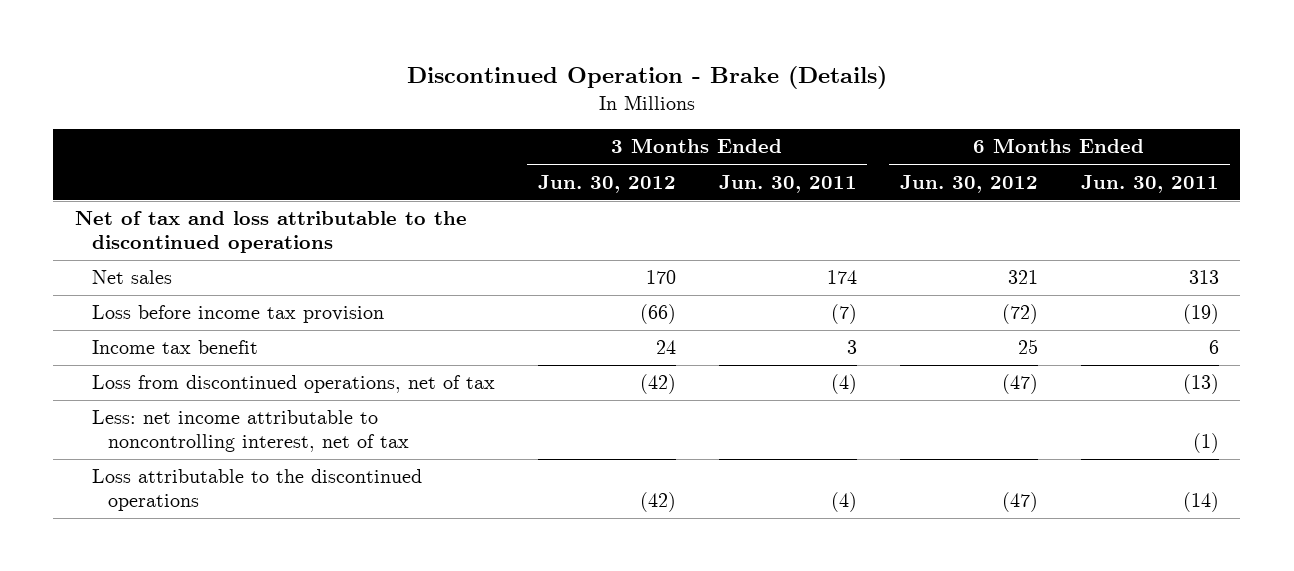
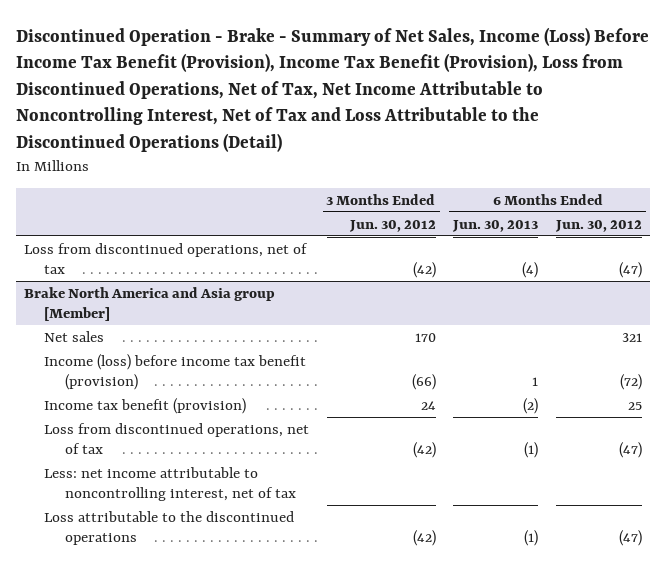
- Discontinued Operation - Brake (Details)
+ Discontinued Operation - Brake - Summary of Net Sales, Income (Loss) Before Income Tax Benefit (Provision), Income Tax Benefit (Provision), Loss from Discontinued Operations, Net of Tax, Net Income Attributable to Noncontrolling Interest, Net of Tax and Loss Attributable to the Discontinued Operations (Detail)
- | 3 Months Ended Jun. 30, 2012 | 3 Months Ended Jun. 30, 2011 | 6 Months Ended Jun. 30, 2012 | 6 Months Ended Jun. 30, 2011
+ | 3 Months Ended Jun. 30, 2012 | 6 Months Ended Jun. 30, 2013 | 6 Months Ended Jun. 30, 2012
- Net of tax and loss attributable to the discontinued operations
+ Loss from discontinued operations, net of tax | (42) | (4) | (47)
+ Brake North America and Asia group [Member]
- Loss before income tax provision | (66) | (7) | (72) | (19)
- Income tax benefit | 24 | 3 | 25 | 6
+ Income (loss) before income tax benefit (provision) | (66) | 1 | (72)
+ Income tax benefit (provision) | 24 | (2) | 25

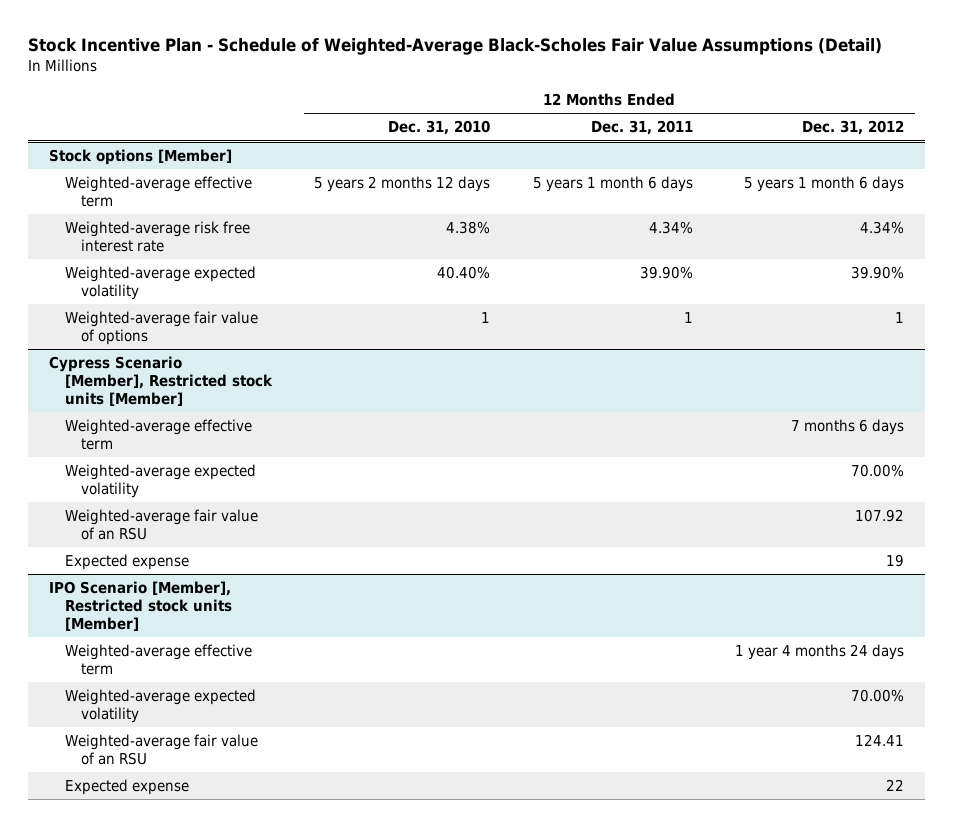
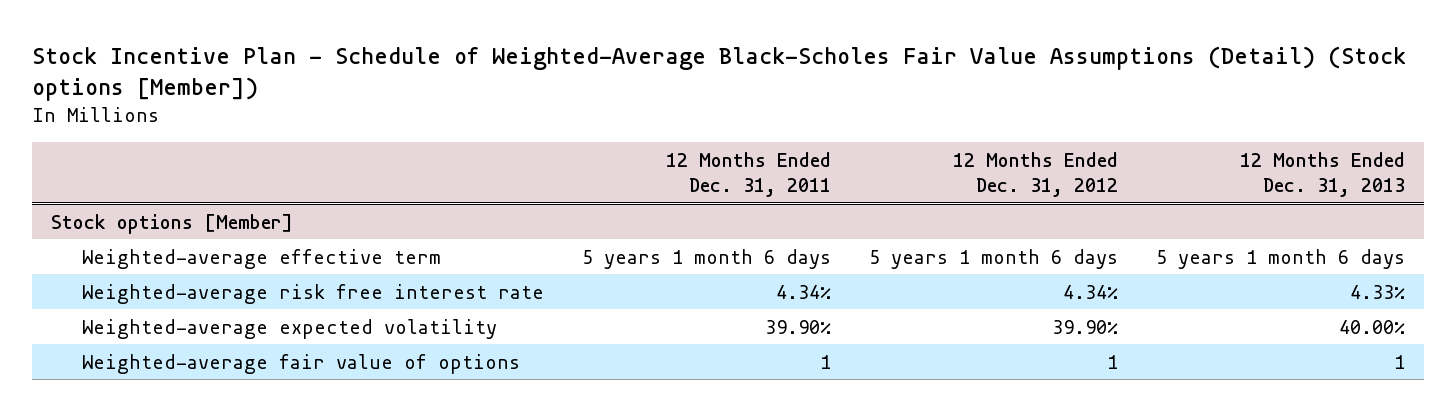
- Stock Incentive Plan - Schedule of Weighted-Average Black-Scholes Fair Value Assumptions (Detail)
+ Stock Incentive Plan - Schedule of Weighted-Average Black-Scholes Fair Value Assumptions (Detail) (Stock options [Member])
- | 12 Months Ended Dec. 31, 2010 | 12 Months Ended Dec. 31, 2011 | 12 Months Ended Dec. 31, 2012
+ | 12 Months Ended Dec. 31, 2011 | 12 Months Ended Dec. 31, 2012 | 12 Months Ended Dec. 31, 2013
- Cypress Scenario [Member], Restricted stock units [Member]
- Weighted-average effective term | | | 7 months 6 days
- Weighted-average expected volatility | | | 70.00%
- Weighted-average fair value of an RSU | | | 107.92
- Expected expense | | | 19
- IPO Scenario [Member], Restricted stock units [Member]
- Weighted-average effective term | | | 1 year 4 months 24 days
- Weighted-average expected volatility | | | 70.00%
- Weighted-average fair value of an RSU | | | 124.41
- Expected expense | | | 22

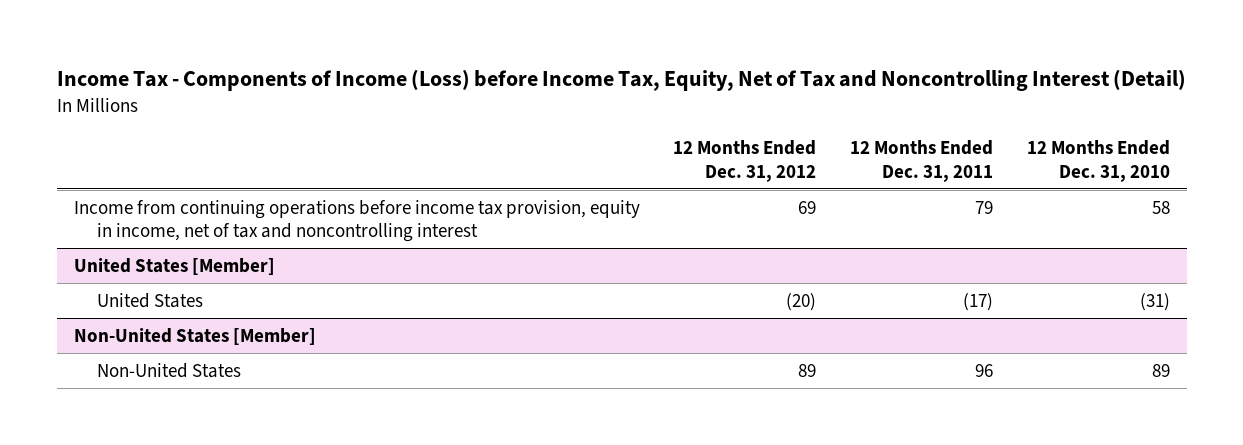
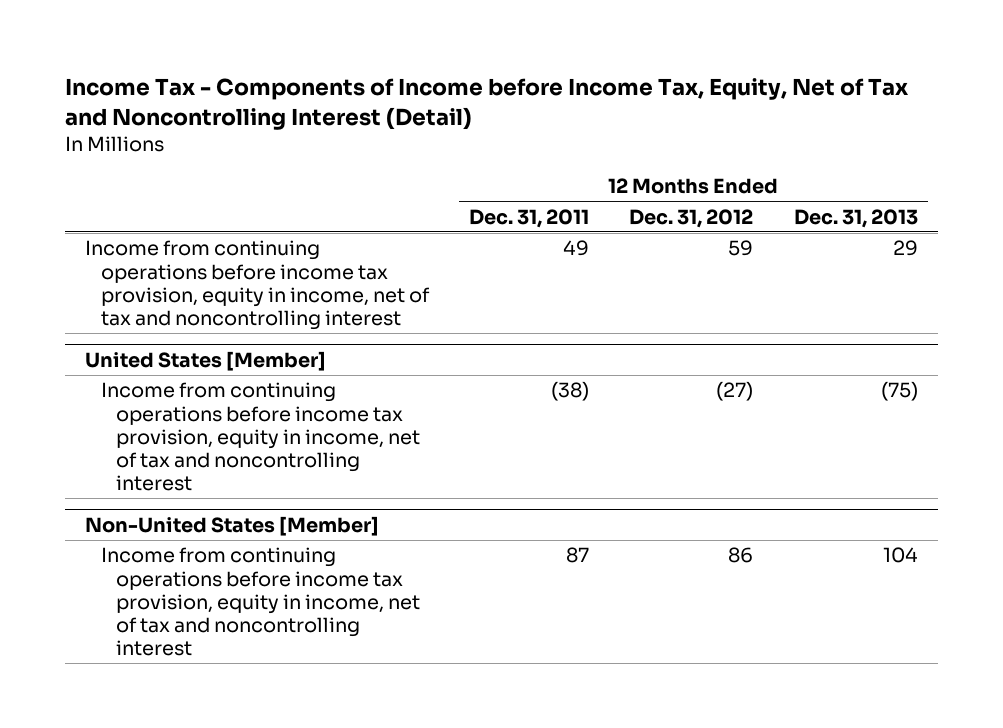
- Income Tax - Components of Income (Loss) before Income Tax, Equity, Net of Tax and Noncontrolling Interest (Detail)
+ Income Tax - Components of Income before Income Tax, Equity, Net of Tax and Noncontrolling Interest (Detail)
- | 12 Months Ended Dec. 31, 2012 | 12 Months Ended Dec. 31, 2011 | 12 Months Ended Dec. 31, 2010
+ | 12 Months Ended Dec. 31, 2011 | 12 Months Ended Dec. 31, 2012 | 12 Months Ended Dec. 31, 2013
- Income from continuing operations before income tax provision, equity in income, net of tax and noncontrolling interest | 69 | 79 | 58
+ Income from continuing operations before income tax provision, equity in income, net of tax and noncontrolling interest | 49 | 59 | 29
@ United States [Member]
- United States | (20) | (17) | (31)
+ Income from continuing operations before income tax provision, equity in income, net of tax and noncontrolling interest | (38) | (27) | (75)
@ Non-United States [Member]
- Non-United States | 89 | 96 | 89
+ Income from continuing operations before income tax provision, equity in income, net of tax and noncontrolling interest | 87 | 86 | 104

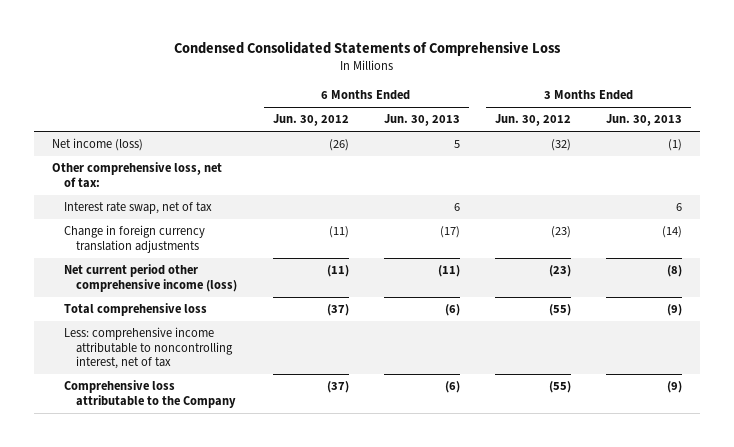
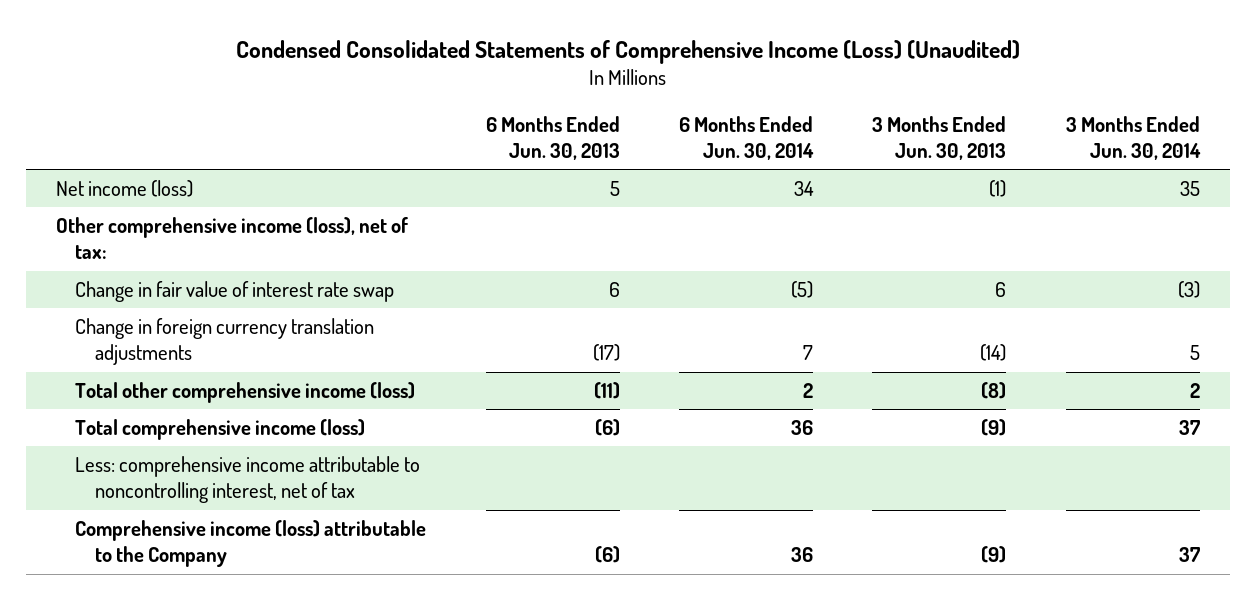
- Condensed Consolidated Statements of Comprehensive Loss
+ Condensed Consolidated Statements of Comprehensive Income (Loss) (Unaudited)
- | 6 Months Ended Jun. 30, 2012 | 6 Months Ended Jun. 30, 2013 | 3 Months Ended Jun. 30, 2012 | 3 Months Ended Jun. 30, 2013
+ | 6 Months Ended Jun. 30, 2013 | 6 Months Ended Jun. 30, 2014 | 3 Months Ended Jun. 30, 2013 | 3 Months Ended Jun. 30, 2014
- Other comprehensive loss, net of tax:
- Interest rate swap, net of tax | | 6 | | 6
+ Other comprehensive income (loss), net of tax:
+ Change in fair value of interest rate swap | 6 | (5) | 6 | (3)
- Net current period other comprehensive income (loss) | (11) | (11) | (23) | (8)
- Total comprehensive loss | (37) | (6) | (55) | (9)
+ Total other comprehensive income (loss) | (11) | 2 | (8) | 2
+ Total comprehensive income (loss) | (6) | 36 | (9) | 37
- Comprehensive loss attributable to the Company | (37) | (6) | (55) | (9)
+ Comprehensive income (loss) attributable to the Company | (6) | 36 | (9) | 37

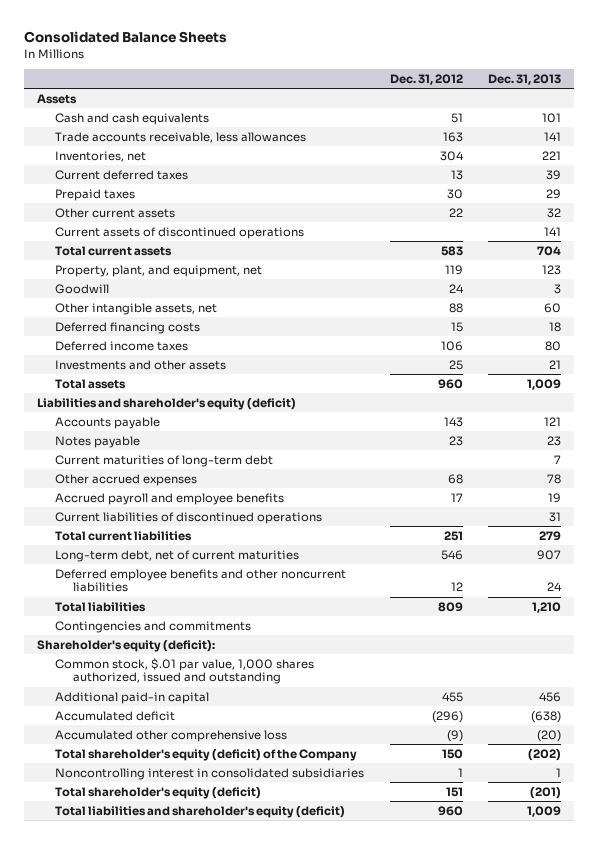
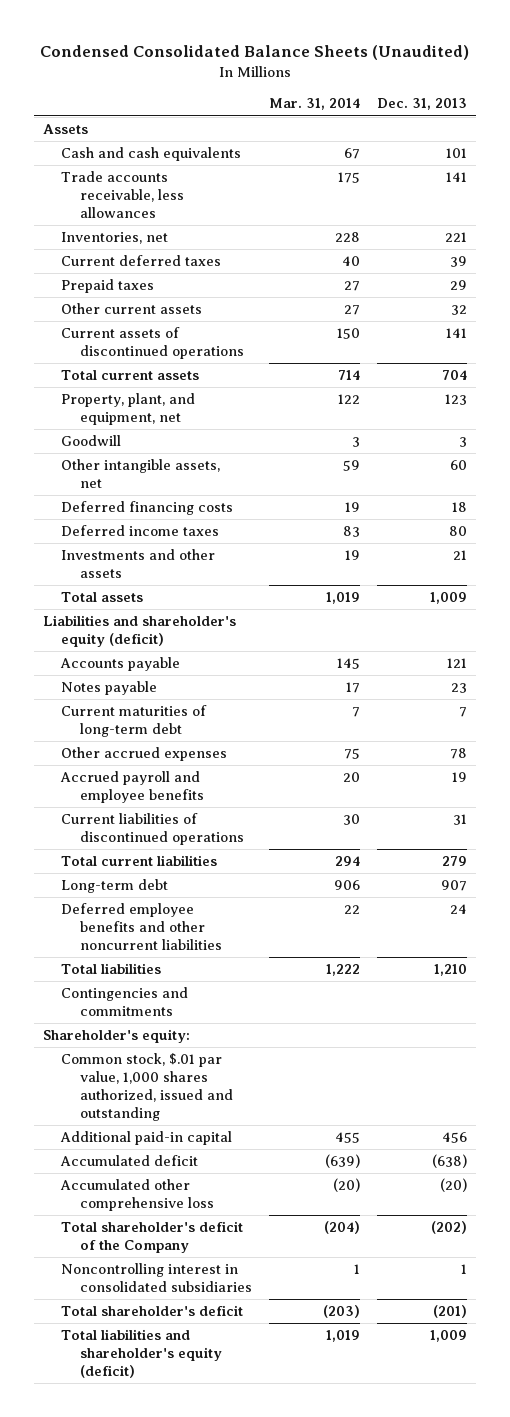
- Consolidated Balance Sheets
+ Condensed Consolidated Balance Sheets (Unaudited)
- | Dec. 31, 2012 | Dec. 31, 2013
+ | Mar. 31, 2014 | Dec. 31, 2013
- Long-term debt, net of current maturities | 546 | 907
+ Long-term debt | 906 | 907
- Shareholder's equity (deficit):
+ Shareholder's equity:
- Total shareholder's equity (deficit) of the Company | 150 | (202)
+ Total shareholder's deficit of the Company | (204) | (202)
- Total shareholder's equity (deficit) | 151 | (201)
+ Total shareholder's deficit | (203) | (201)

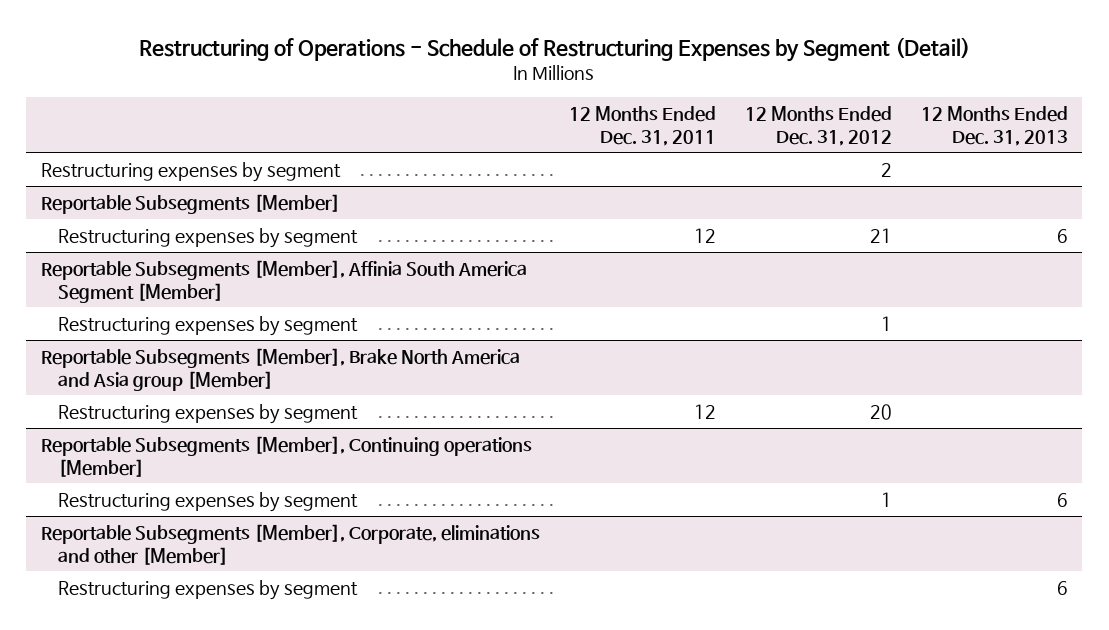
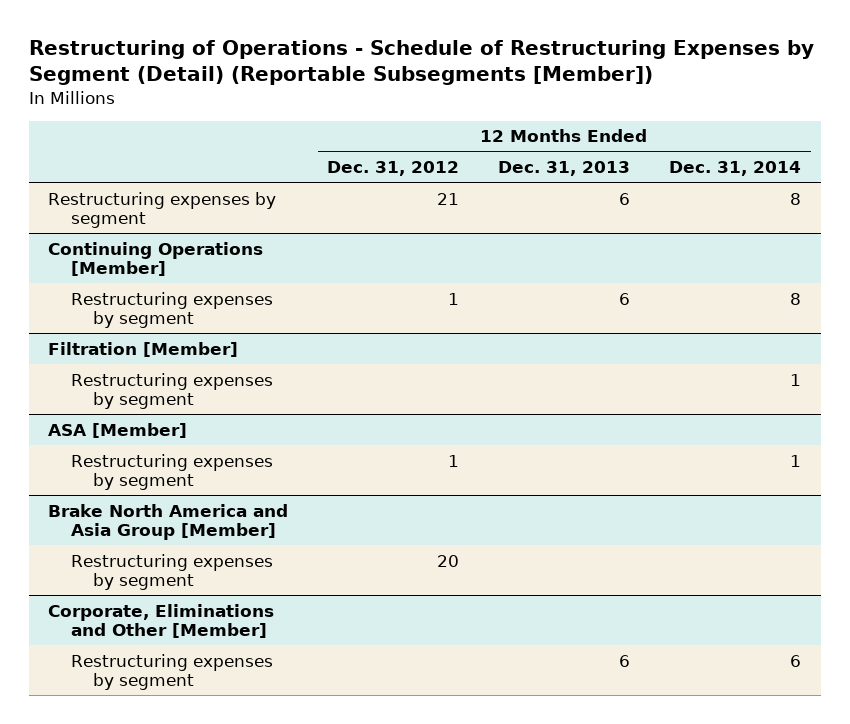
- Restructuring of Operations - Schedule of Restructuring Expenses by Segment (Detail)
+ Restructuring of Operations - Schedule of Restructuring Expenses by Segment (Detail) (Reportable Subsegments [Member])
- | 12 Months Ended Dec. 31, 2011 | 12 Months Ended Dec. 31, 2012 | 12 Months Ended Dec. 31, 2013
+ | 12 Months Ended Dec. 31, 2012 | 12 Months Ended Dec. 31, 2013 | 12 Months Ended Dec. 31, 2014
- Restructuring expenses by segment | | 2 |
- Reportable Subsegments [Member]
- Reportable Subsegments [Member], Affinia South America Segment [Member]
+ Continuing Operations [Member]
+ Restructuring expenses by segment | 1 | 6 | 8
+ Filtration [Member]
+ Restructuring expenses by segment | | | 1
+ ASA [Member]
- Reportable Subsegments [Member], Brake North America and Asia group [Member]
+ Brake North America and Asia Group [Member]
- Reportable Subsegments [Member], Continuing operations [Member]
- Restructuring expenses by segment | | 1 | 6
- Reportable Subsegments [Member], Corporate, eliminations and other [Member]
+ Corporate, Eliminations and Other [Member]

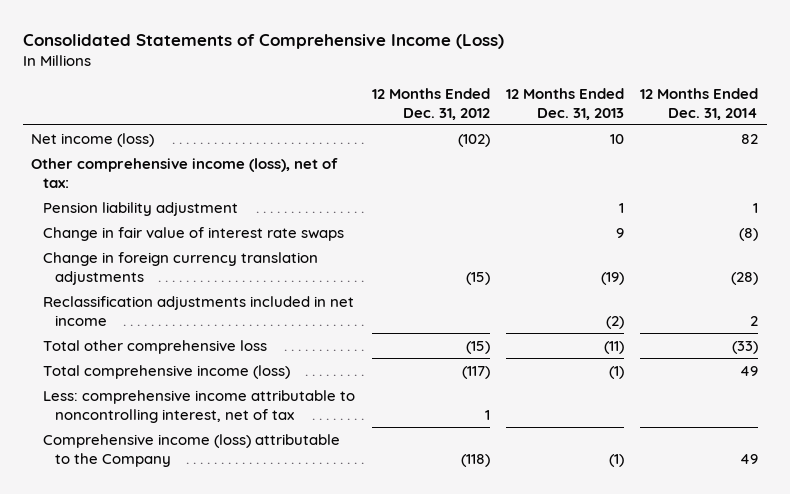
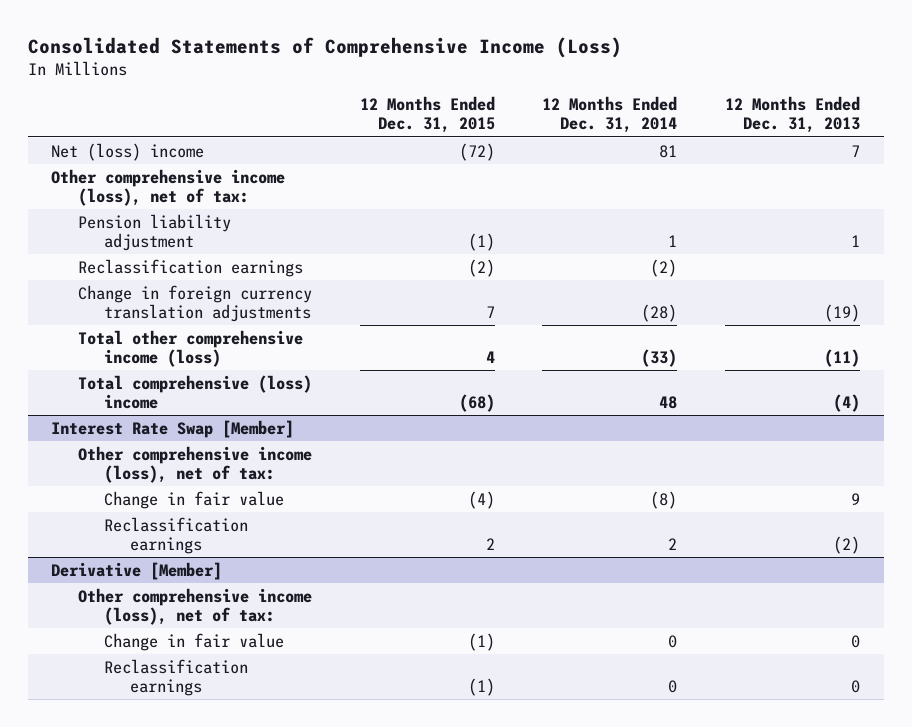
- | 12 Months Ended Dec. 31, 2012 | 12 Months Ended Dec. 31, 2013 | 12 Months Ended Dec. 31, 2014
+ | 12 Months Ended Dec. 31, 2015 | 12 Months Ended Dec. 31, 2014 | 12 Months Ended Dec. 31, 2013
- Net income (loss) | (102) | 10 | 82
+ Net (loss) income | (72) | 81 | 7
- Change in fair value of interest rate swaps | | 9 | (8)
+ Reclassification earnings | (2) | (2) |
- Reclassification adjustments included in net income | | (2) | 2
- Total other comprehensive loss | (15) | (11) | (33)
- Total comprehensive income (loss) | (117) | (1) | 49
- Less: comprehensive income attributable to noncontrolling interest, net of tax | 1 | |
- Comprehensive income (loss) attributable to the Company | (118) | (1) | 49
+ Total other comprehensive income (loss) | 4 | (33) | (11)
+ Total comprehensive (loss) income | (68) | 48 | (4)
+ Interest Rate Swap [Member]
+ Other comprehensive income (loss), net of tax:
+ Change in fair value | (4) | (8) | 9
+ Reclassification earnings | 2 | 2 | (2)
+ Derivative [Member]
+ Other comprehensive income (loss), net of tax:
+ Change in fair value | (1) | 0 | 0
+ Reclassification earnings | (1) | 0 | 0

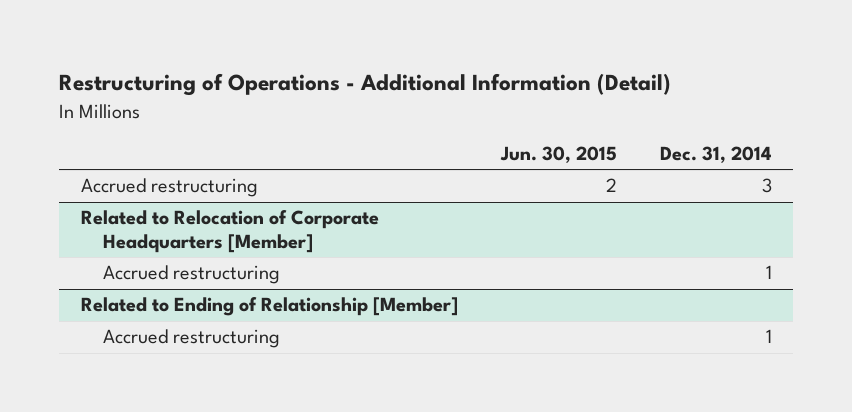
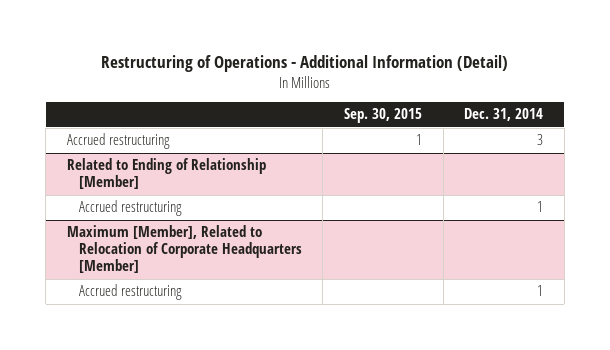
- | Jun. 30, 2015 | Dec. 31, 2014
+ | Sep. 30, 2015 | Dec. 31, 2014
- Related to Relocation of Corporate Headquarters [Member]
- Accrued restructuring | | 1
+ Maximum [Member], Related to Relocation of Corporate Headquarters [Member]
+ Accrued restructuring | | 1

